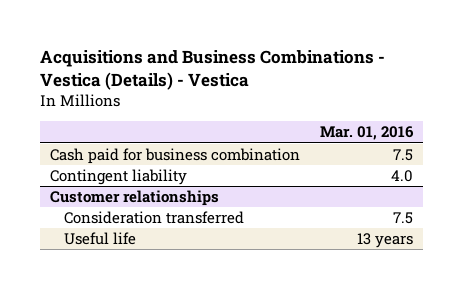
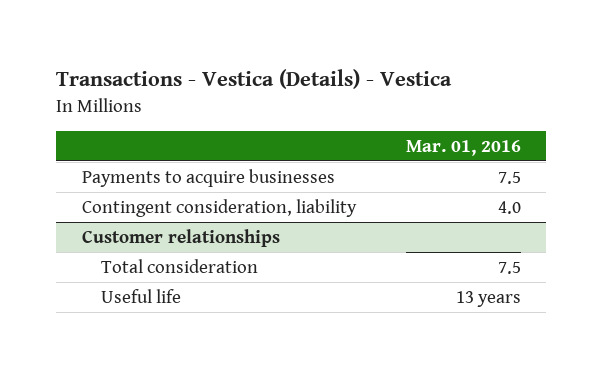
- Acquisitions and Business Combinations - Vestica (Details) - Vestica
+ Transactions - Vestica (Details) - Vestica
- Cash paid for business combination | 7.5
- Contingent liability | 4.0
+ Payments to acquire businesses | 7.5
+ Contingent consideration, liability | 4.0
@ Customer relationships
- Consideration transferred | 7.5
+ Total consideration | 7.5

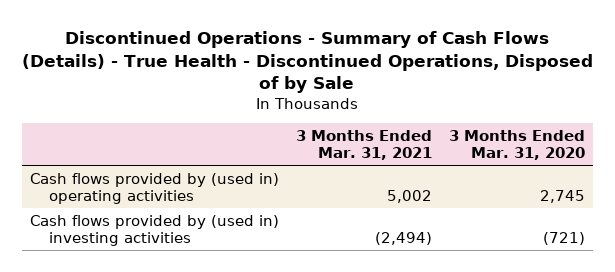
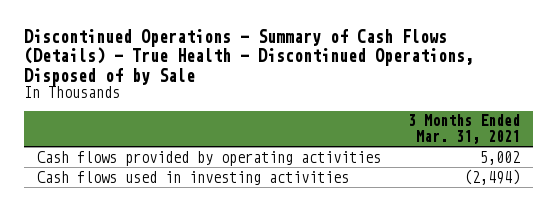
- | 3 Months Ended Mar. 31, 2021 | 3 Months Ended Mar. 31, 2020
+ | 3 Months Ended Mar. 31, 2021
- Cash flows provided by (used in) operating activities | 5,002 | 2,745
- Cash flows provided by (used in) investing activities | (2,494) | (721)
+ Cash flows provided by operating activities | 5,002
+ Cash flows used in investing activities | (2,494)

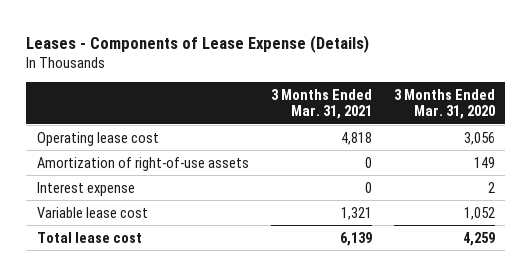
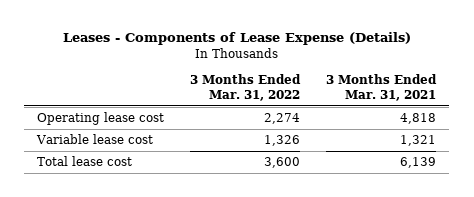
- | 3 Months Ended Mar. 31, 2021 | 3 Months Ended Mar. 31, 2020
+ | 3 Months Ended Mar. 31, 2022 | 3 Months Ended Mar. 31, 2021
- Amortization of right-of-use assets | 0 | 149
- Interest expense | 0 | 2

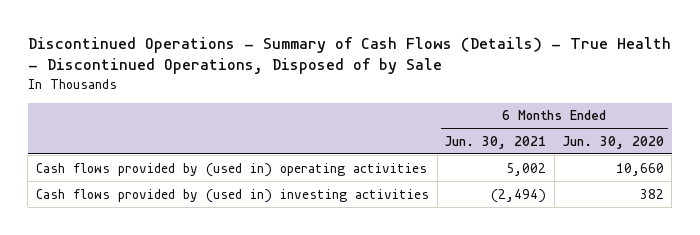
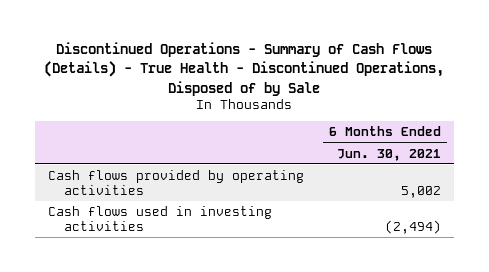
- | 6 Months Ended Jun. 30, 2021 | 6 Months Ended Jun. 30, 2020
+ | 6 Months Ended Jun. 30, 2021
- Cash flows provided by (used in) operating activities | 5,002 | 10,660
- Cash flows provided by (used in) investing activities | (2,494) | 382
+ Cash flows provided by operating activities | 5,002
+ Cash flows used in investing activities | (2,494)

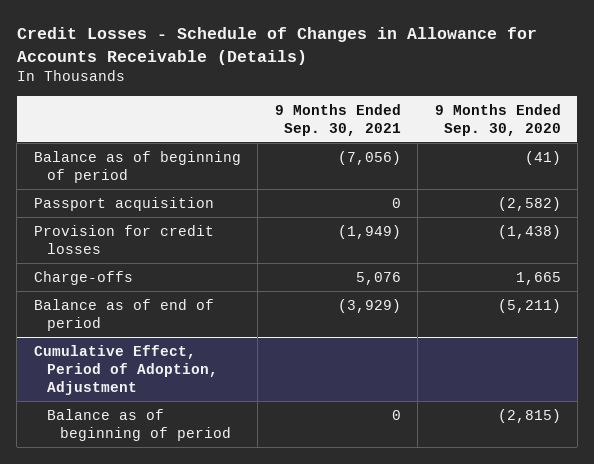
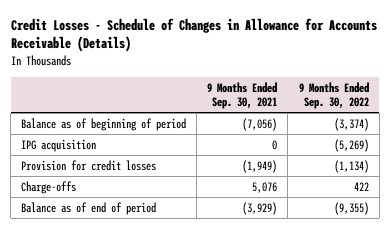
- | 9 Months Ended Sep. 30, 2021 | 9 Months Ended Sep. 30, 2020
+ | 9 Months Ended Sep. 30, 2021 | 9 Months Ended Sep. 30, 2022
- Passport acquisition | 0 | (2,582)
+ IPG acquisition | 0 | (5,269)
- Cumulative Effect, Period of Adoption, Adjustment
- Balance as of beginning of period | 0 | (2,815)

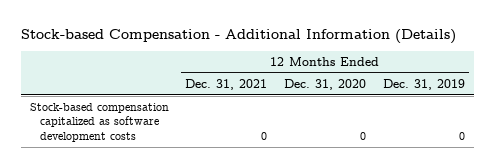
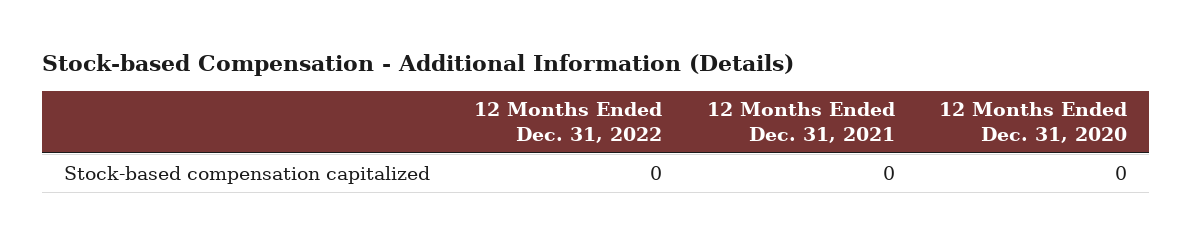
- | 12 Months Ended Dec. 31, 2021 | 12 Months Ended Dec. 31, 2020 | 12 Months Ended Dec. 31, 2019
+ | 12 Months Ended Dec. 31, 2022 | 12 Months Ended Dec. 31, 2021 | 12 Months Ended Dec. 31, 2020
- Stock-based compensation capitalized as software development costs | 0 | 0 | 0
+ Stock-based compensation capitalized | 0 | 0 | 0

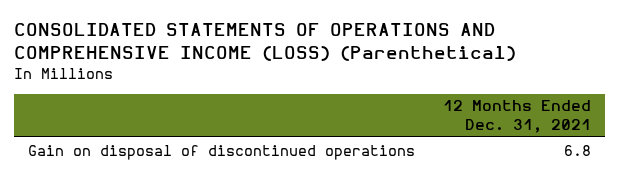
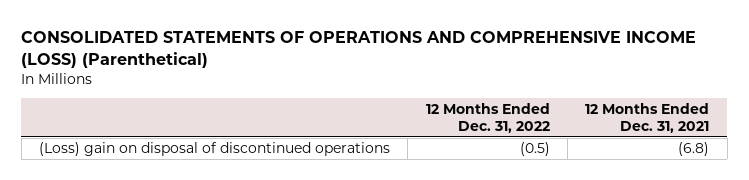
- | 12 Months Ended Dec. 31, 2021
+ | 12 Months Ended Dec. 31, 2022 | 12 Months Ended Dec. 31, 2021
- Gain on disposal of discontinued operations | 6.8
+ (Loss) gain on disposal of discontinued operations | (0.5) | (6.8)

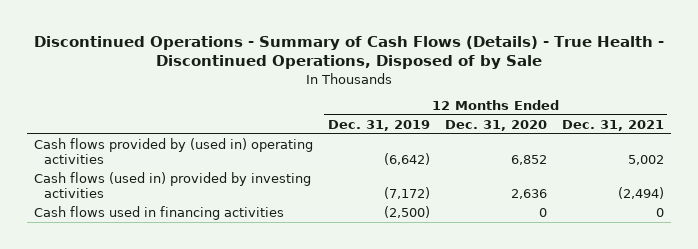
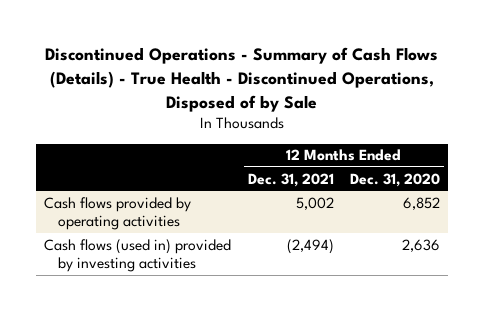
- | 12 Months Ended Dec. 31, 2019 | 12 Months Ended Dec. 31, 2020 | 12 Months Ended Dec. 31, 2021
+ | 12 Months Ended Dec. 31, 2021 | 12 Months Ended Dec. 31, 2020
- Cash flows provided by (used in) operating activities | (6,642) | 6,852 | 5,002
+ Cash flows provided by operating activities | 5,002 | 6,852
- Cash flows used in financing activities | (2,500) | 0 | 0

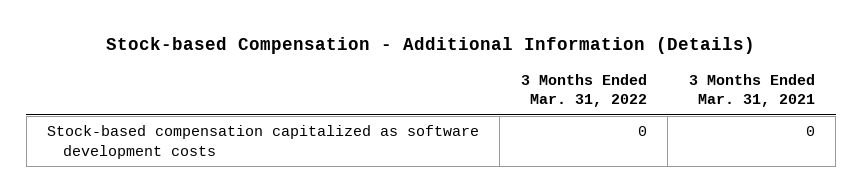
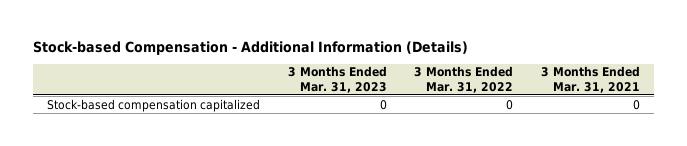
- | 3 Months Ended Mar. 31, 2022 | 3 Months Ended Mar. 31, 2021
+ | 3 Months Ended Mar. 31, 2023 | 3 Months Ended Mar. 31, 2022 | 3 Months Ended Mar. 31, 2021
- Stock-based compensation capitalized as software development costs | 0 | 0
+ Stock-based compensation capitalized | 0 | 0 | 0

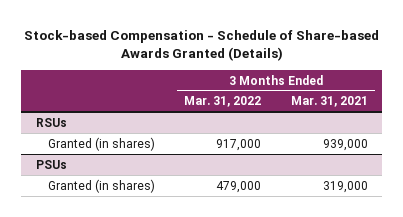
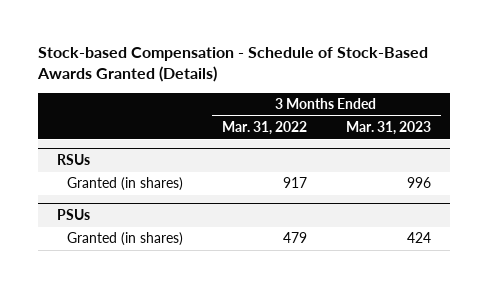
- Stock-based Compensation - Schedule of Share-based Awards Granted (Details)
+ Stock-based Compensation - Schedule of Stock-Based Awards Granted (Details)
- | 3 Months Ended Mar. 31, 2022 | 3 Months Ended Mar. 31, 2021
+ | 3 Months Ended Mar. 31, 2022 | 3 Months Ended Mar. 31, 2023
@ RSUs
- Granted (in shares) | 917,000 | 939,000
+ Granted (in shares) | 917 | 996
@ PSUs
- Granted (in shares) | 479,000 | 319,000
+ Granted (in shares) | 479 | 424

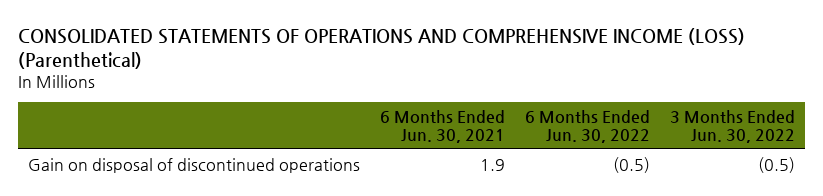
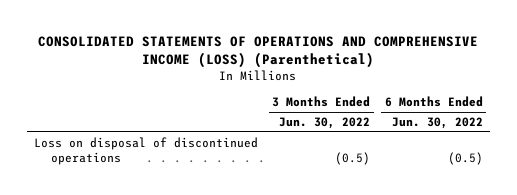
- | 6 Months Ended Jun. 30, 2021 | 6 Months Ended Jun. 30, 2022 | 3 Months Ended Jun. 30, 2022
+ | 3 Months Ended Jun. 30, 2022 | 6 Months Ended Jun. 30, 2022
- Gain on disposal of discontinued operations | 1.9 | (0.5) | (0.5)
+ Loss on disposal of discontinued operations | (0.5) | (0.5)

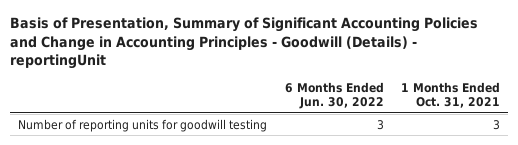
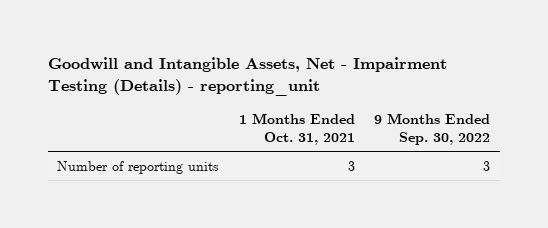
- Basis of Presentation, Summary of Significant Accounting Policies and Change in Accounting Principles - Goodwill (Details) - reportingUnit
+ Goodwill and Intangible Assets, Net - Impairment Testing (Details) - reporting_unit
- | 6 Months Ended Jun. 30, 2022 | 1 Months Ended Oct. 31, 2021
+ | 1 Months Ended Oct. 31, 2021 | 9 Months Ended Sep. 30, 2022
- Number of reporting units for goodwill testing | 3 | 3
+ Number of reporting units | 3 | 3

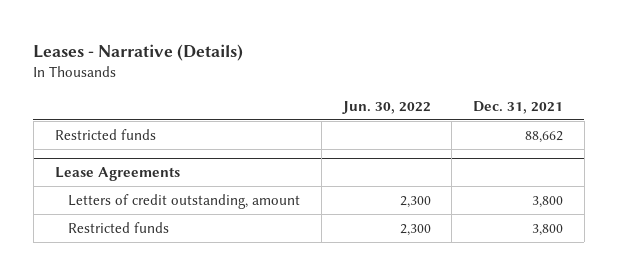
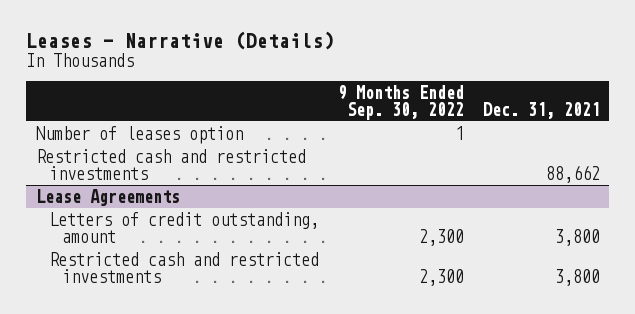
- | Jun. 30, 2022 | Dec. 31, 2021
+ | 9 Months Ended Sep. 30, 2022 | Dec. 31, 2021
- Restricted funds | | 88,662
+ Number of leases option | 1 |
+ Restricted cash and restricted investments | | 88,662
@ Lease Agreements
- Restricted funds | 2,300 | 3,800
+ Restricted cash and restricted investments | 2,300 | 3,800

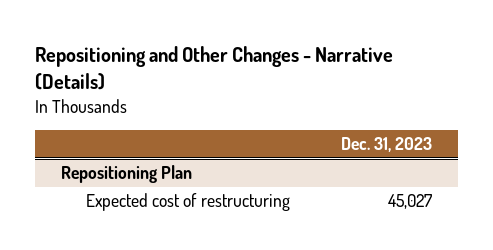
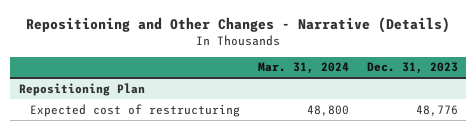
- | Dec. 31, 2023
+ | Mar. 31, 2024 | Dec. 31, 2023
@ Repositioning Plan
- Expected cost of restructuring | 45,027
+ Expected cost of restructuring | 48,800 | 48,776

